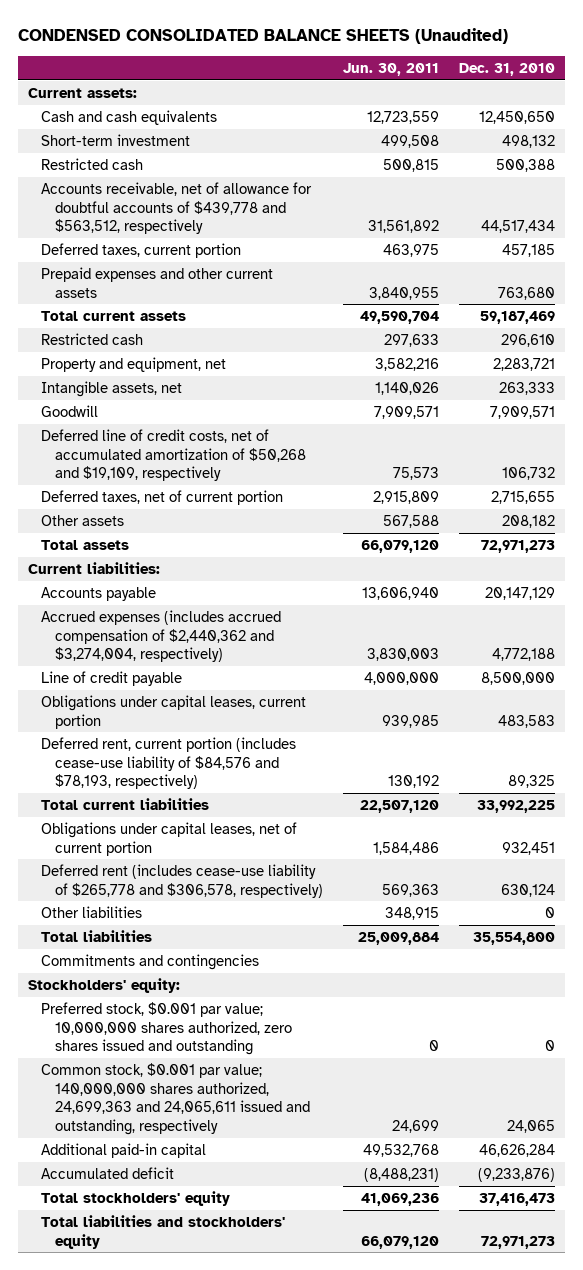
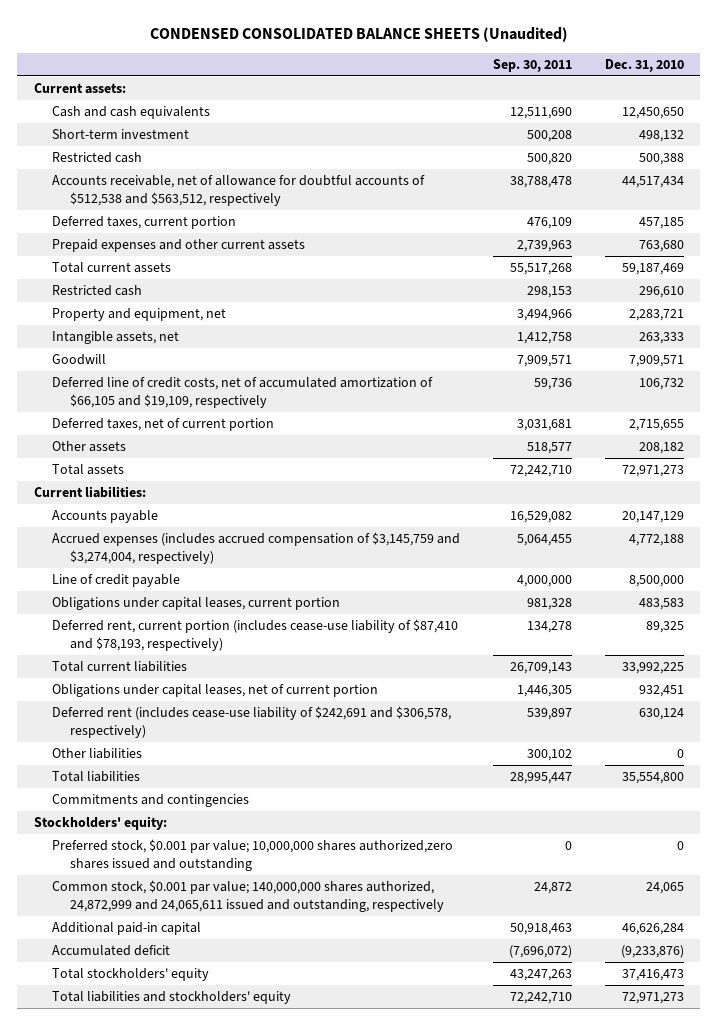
- | Jun. 30, 2011 | Dec. 31, 2010
+ | Sep. 30, 2011 | Dec. 31, 2010
- Accounts receivable, net of allowance for doubtful accounts of $439,778 and $563,512, respectively | 31,561,892 | 44,517,434
+ Accounts receivable, net of allowance for doubtful accounts of $512,538 and $563,512, respectively | 38,788,478 | 44,517,434
- Deferred line of credit costs, net of accumulated amortization of $50,268 and $19,109, respectively | 75,573 | 106,732
+ Deferred line of credit costs, net of accumulated amortization of $66,105 and $19,109, respectively | 59,736 | 106,732
- Accrued expenses (includes accrued compensation of $2,440,362 and $3,274,004, respectively) | 3,830,003 | 4,772,188
+ Accrued expenses (includes accrued compensation of $3,145,759 and $3,274,004, respectively) | 5,064,455 | 4,772,188
- Deferred rent, current portion (includes cease-use liability of $84,576 and $78,193, respectively) | 130,192 | 89,325
+ Deferred rent, current portion (includes cease-use liability of $87,410 and $78,193, respectively) | 134,278 | 89,325
- Deferred rent (includes cease-use liability of $265,778 and $306,578, respectively) | 569,363 | 630,124
+ Deferred rent (includes cease-use liability of $242,691 and $306,578, respectively) | 539,897 | 630,124
- Preferred stock, $0.001 par value; 10,000,000 shares authorized, zero shares issued and outstanding | 0 | 0
- Common stock, $0.001 par value; 140,000,000 shares authorized, 24,699,363 and 24,065,611 issued and outstanding, respectively | 24,699 | 24,065
+ Preferred stock, $0.001 par value; 10,000,000 shares authorized,zero shares issued and outstanding | 0 | 0
+ Common stock, $0.001 par value; 140,000,000 shares authorized, 24,872,999 and 24,065,611 issued and outstanding, respectively | 24,872 | 24,065

